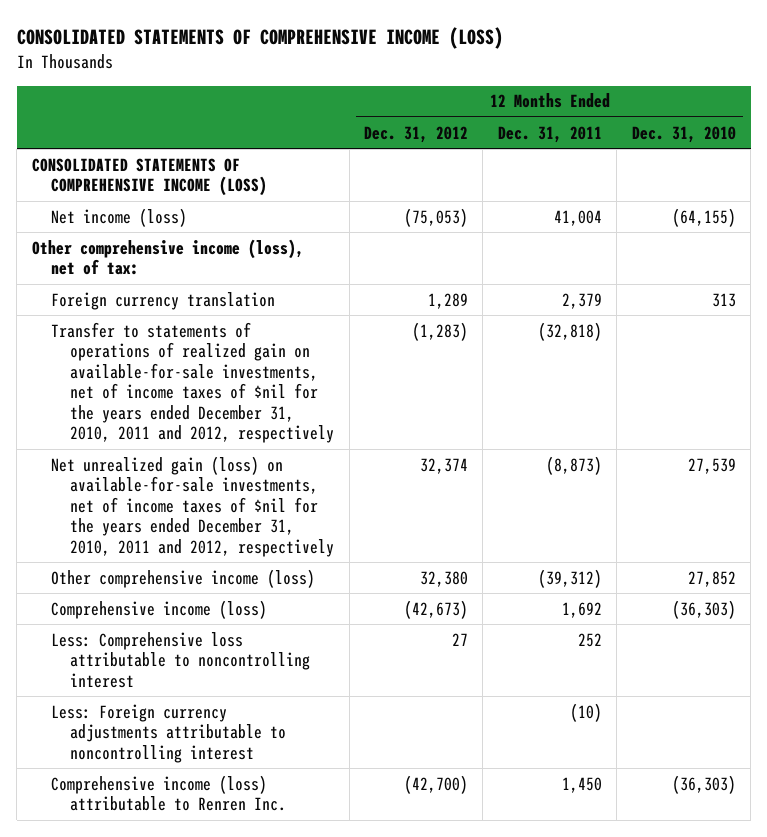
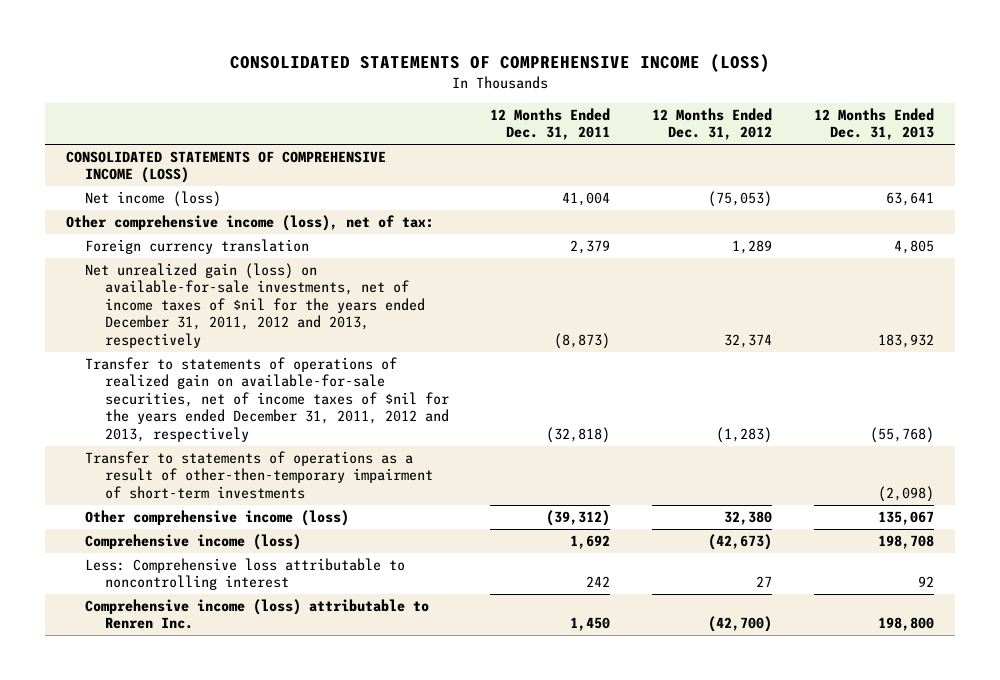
- | 12 Months Ended Dec. 31, 2012 | 12 Months Ended Dec. 31, 2011 | 12 Months Ended Dec. 31, 2010
+ | 12 Months Ended Dec. 31, 2011 | 12 Months Ended Dec. 31, 2012 | 12 Months Ended Dec. 31, 2013
- Transfer to statements of operations of realized gain on available-for-sale investments, net of income taxes of $nil for the years ended December 31, 2010, 2011 and 2012, respectively | (1,283) | (32,818) |
- Net unrealized gain (loss) on available-for-sale investments, net of income taxes of $nil for the years ended December 31, 2010, 2011 and 2012, respectively | 32,374 | (8,873) | 27,539
+ Net unrealized gain (loss) on available-for-sale investments, net of income taxes of $nil for the years ended December 31, 2011, 2012 and 2013, respectively | (8,873) | 32,374 | 183,932
+ Transfer to statements of operations of realized gain on available-for-sale securities, net of income taxes of $nil for the years ended December 31, 2011, 2012 and 2013, respectively | (32,818) | (1,283) | (55,768)
+ Transfer to statements of operations as a result of other-then-temporary impairment of short-term investments | | | (2,098)
- Less: Comprehensive loss attributable to noncontrolling interest | 27 | 252 |
- Less: Foreign currency adjustments attributable to noncontrolling interest | | (10) |
+ Less: Comprehensive loss attributable to noncontrolling interest | 242 | 27 | 92

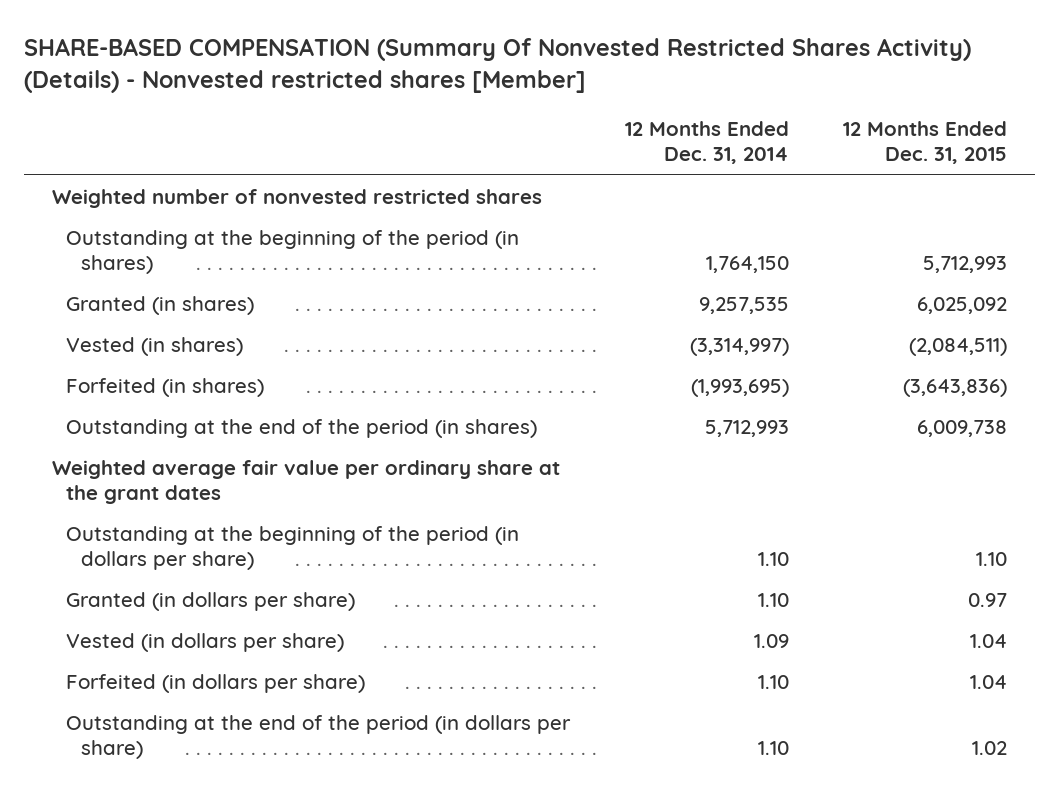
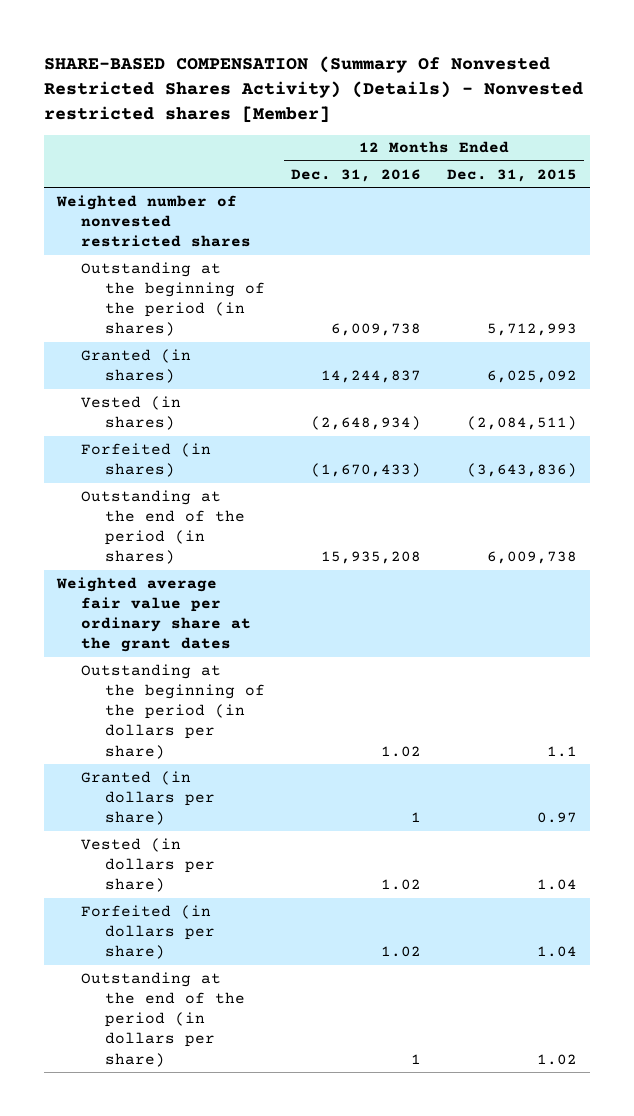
- | 12 Months Ended Dec. 31, 2014 | 12 Months Ended Dec. 31, 2015
+ | 12 Months Ended Dec. 31, 2016 | 12 Months Ended Dec. 31, 2015
- Outstanding at the beginning of the period (in dollars per share) | 1.10 | 1.10
+ Outstanding at the beginning of the period (in dollars per share) | 1.02 | 1.1

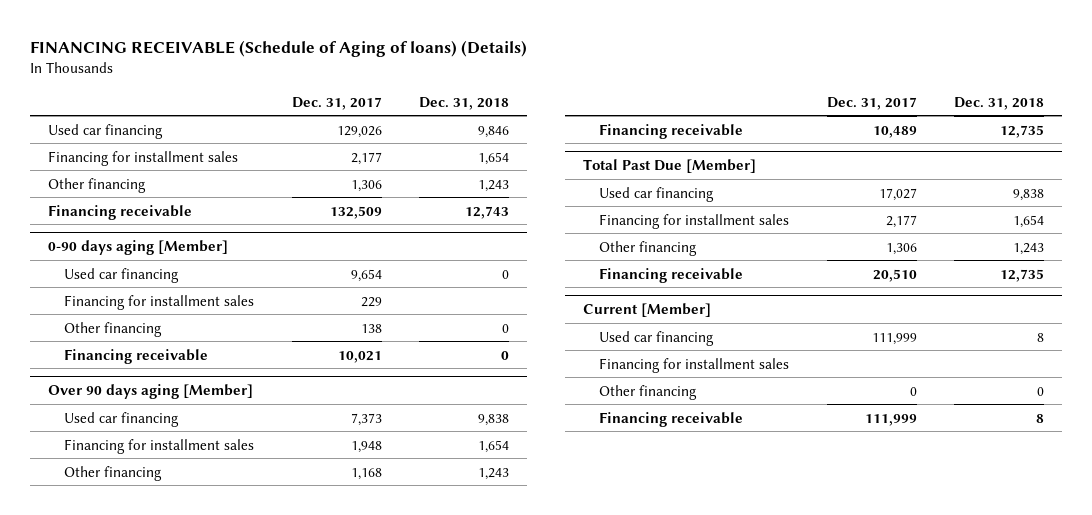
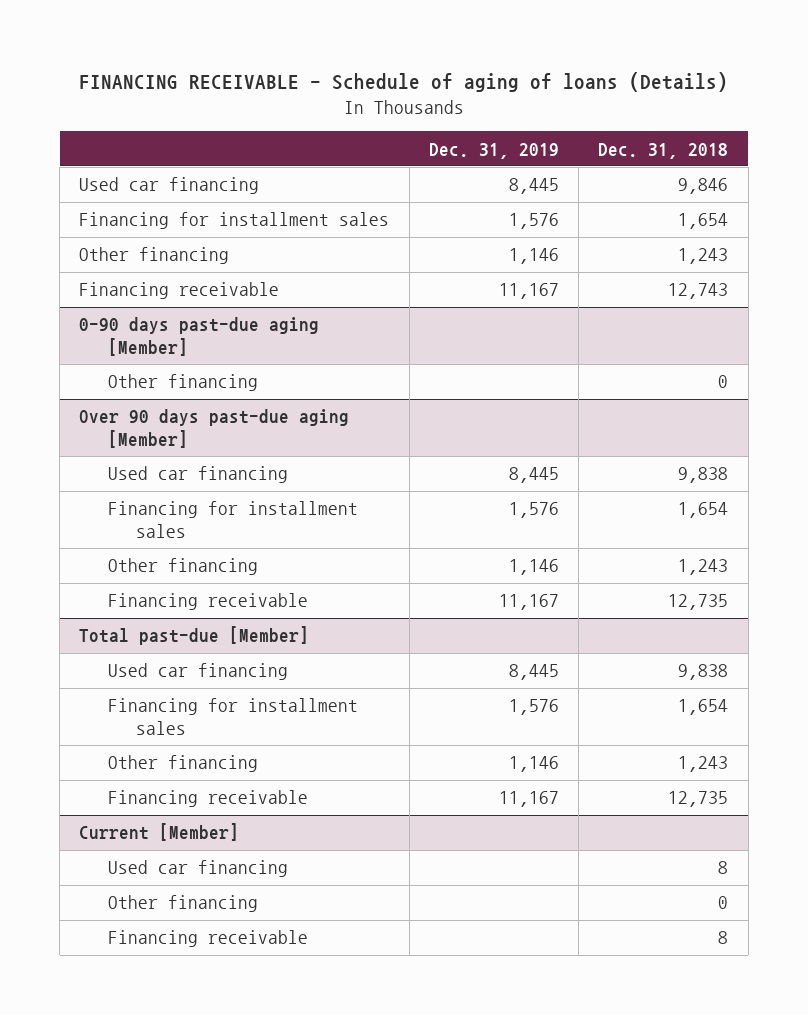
- FINANCING RECEIVABLE (Schedule of Aging of loans) (Details)
+ FINANCING RECEIVABLE - Schedule of aging of loans (Details)
- | Dec. 31, 2017 | Dec. 31, 2018
+ | Dec. 31, 2019 | Dec. 31, 2018
- 0-90 days aging [Member]
- Used car financing | 9,654 | 0
- Financing for installment sales | 229 |
+ 0-90 days past-due aging [Member]
- Financing receivable | 10,021 | 0
- Over 90 days aging [Member]
+ Over 90 days past-due aging [Member]
- Total Past Due [Member]
+ Total past-due [Member]
@ Current [Member]
- Financing for installment sales

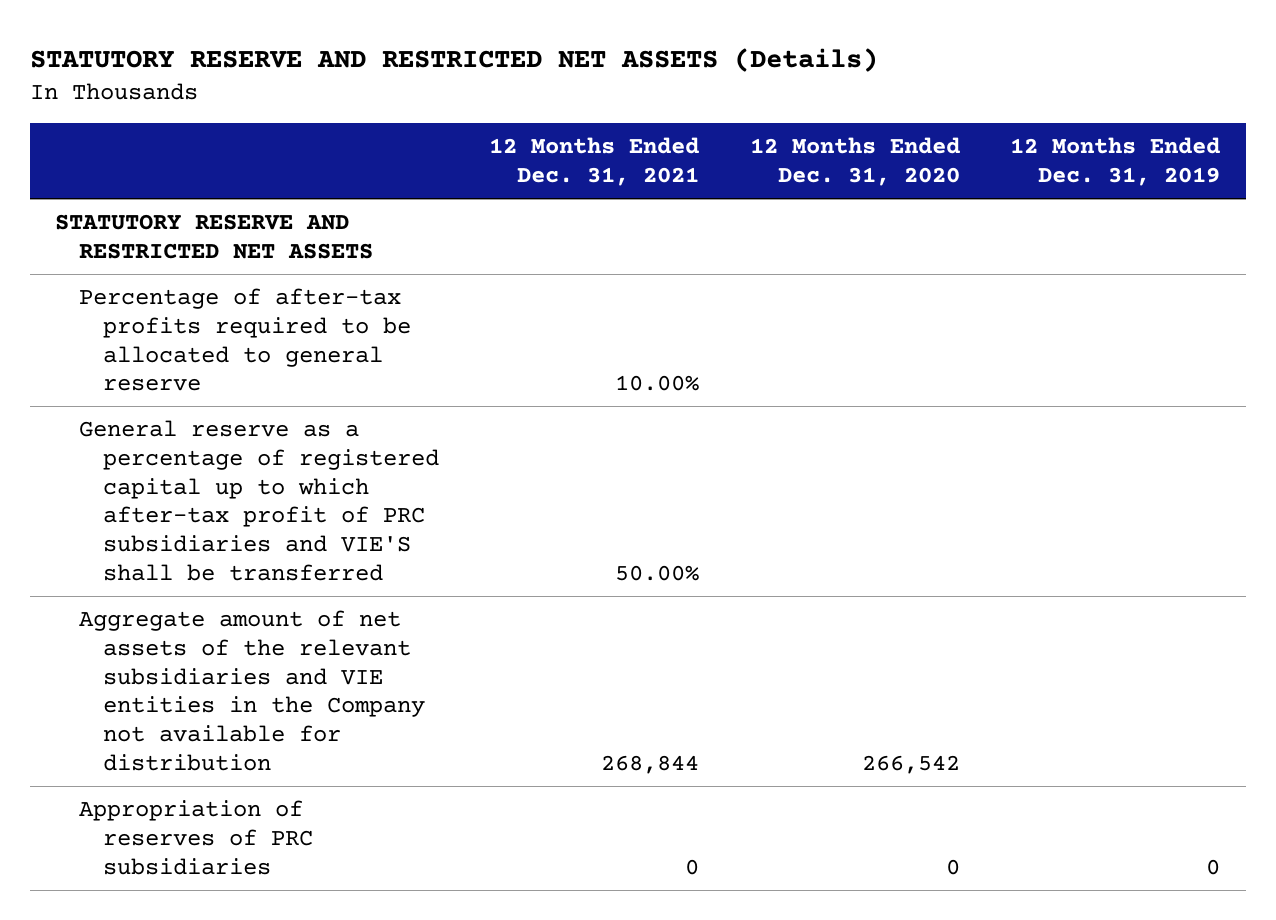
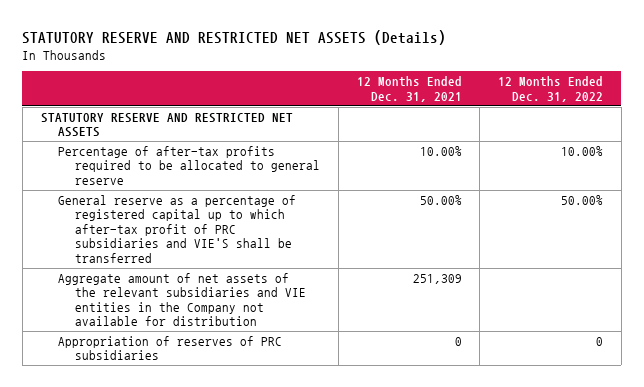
- | 12 Months Ended Dec. 31, 2021 | 12 Months Ended Dec. 31, 2020 | 12 Months Ended Dec. 31, 2019
+ | 12 Months Ended Dec. 31, 2021 | 12 Months Ended Dec. 31, 2022
- Aggregate amount of net assets of the relevant subsidiaries and VIE entities in the Company not available for distribution | 268,844 | 266,542 |
+ Aggregate amount of net assets of the relevant subsidiaries and VIE entities in the Company not available for distribution | 251,309 |

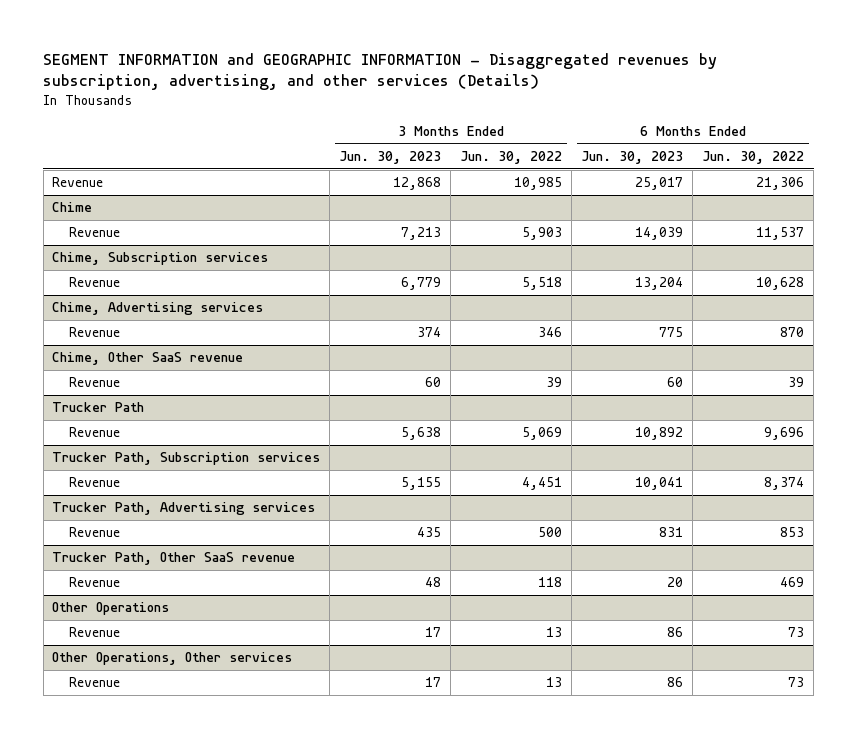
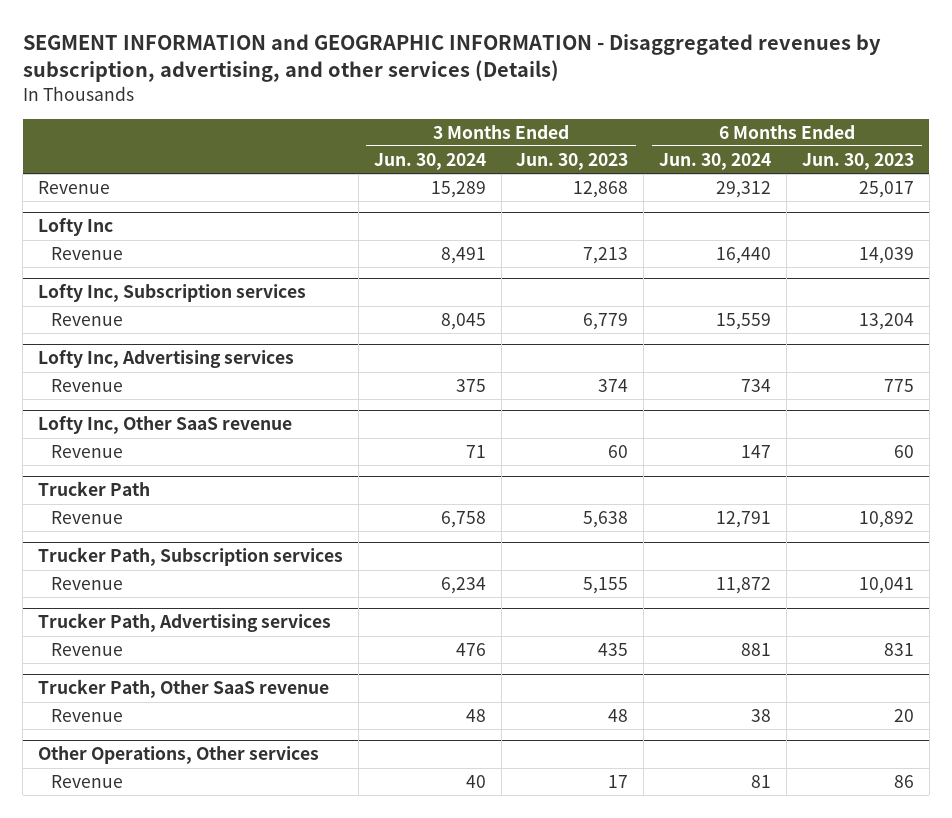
- | 3 Months Ended Jun. 30, 2023 | 3 Months Ended Jun. 30, 2022 | 6 Months Ended Jun. 30, 2023 | 6 Months Ended Jun. 30, 2022
+ | 3 Months Ended Jun. 30, 2024 | 3 Months Ended Jun. 30, 2023 | 6 Months Ended Jun. 30, 2024 | 6 Months Ended Jun. 30, 2023
- Chime
+ Lofty Inc
- Chime, Subscription services
+ Lofty Inc, Subscription services
- Chime, Advertising services
+ Lofty Inc, Advertising services
- Chime, Other SaaS revenue
+ Lofty Inc, Other SaaS revenue
- Other Operations
- Revenue | 17 | 13 | 86 | 73

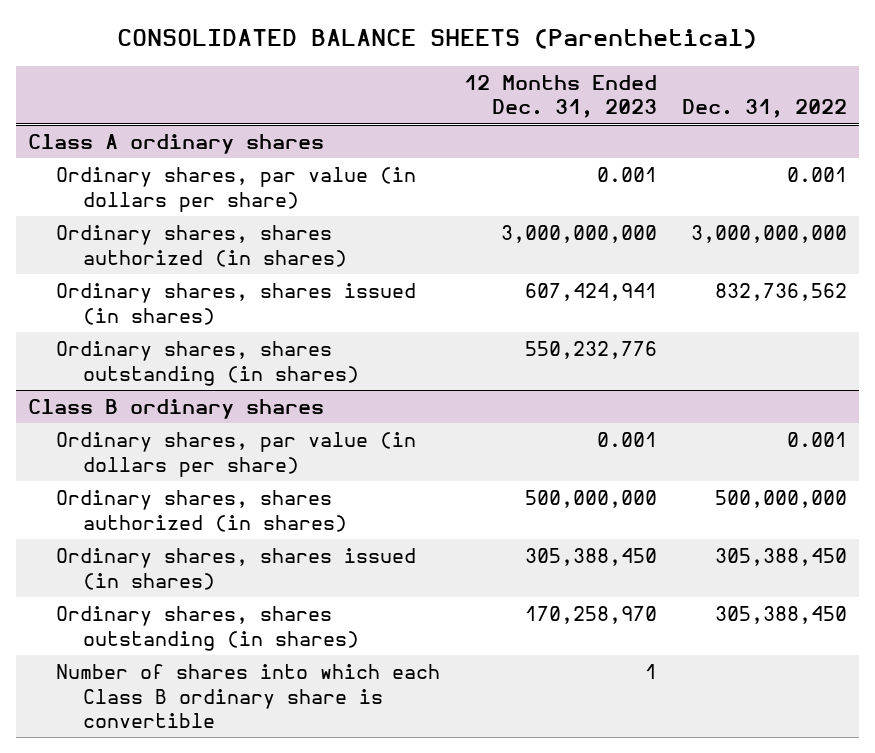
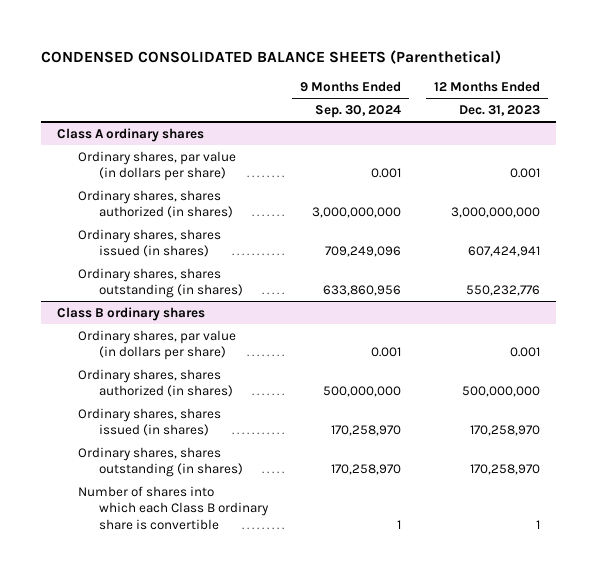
- CONSOLIDATED BALANCE SHEETS (Parenthetical)
+ CONDENSED CONSOLIDATED BALANCE SHEETS (Parenthetical)
- | 12 Months Ended Dec. 31, 2023 | Dec. 31, 2022
+ | 9 Months Ended Sep. 30, 2024 | 12 Months Ended Dec. 31, 2023
@ Class B ordinary shares
- Ordinary shares, shares issued (in shares) | 305,388,450 | 305,388,450
+ Ordinary shares, shares issued (in shares) | 170,258,970 | 170,258,970

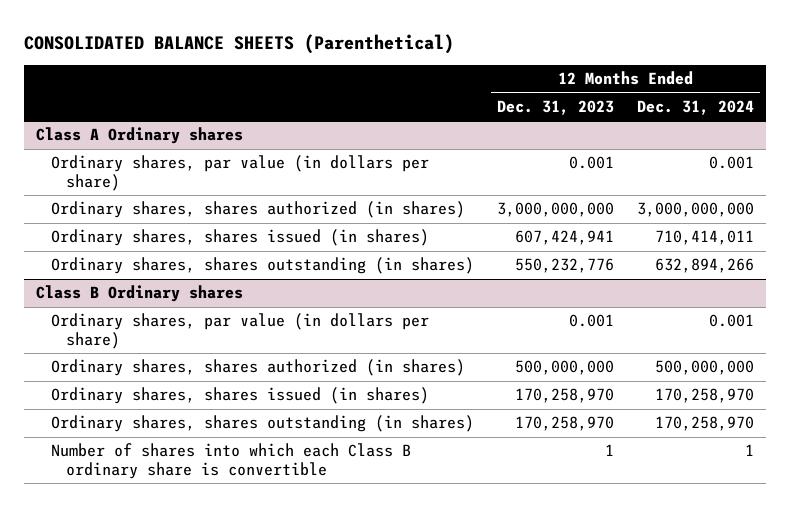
- CONDENSED CONSOLIDATED BALANCE SHEETS (Parenthetical)
+ CONSOLIDATED BALANCE SHEETS (Parenthetical)
- | 9 Months Ended Sep. 30, 2024 | 12 Months Ended Dec. 31, 2023
+ | 12 Months Ended Dec. 31, 2023 | 12 Months Ended Dec. 31, 2024
- Class A ordinary shares
+ Class A Ordinary shares
- Class B ordinary shares
+ Class B Ordinary shares

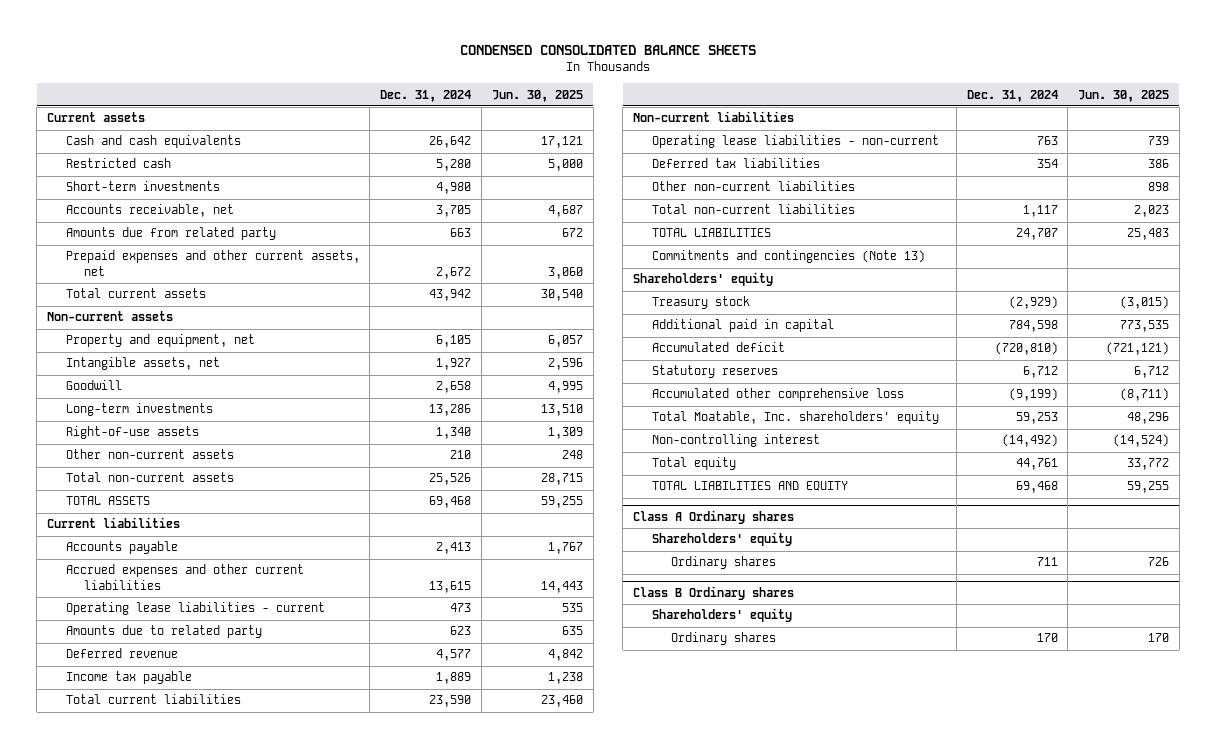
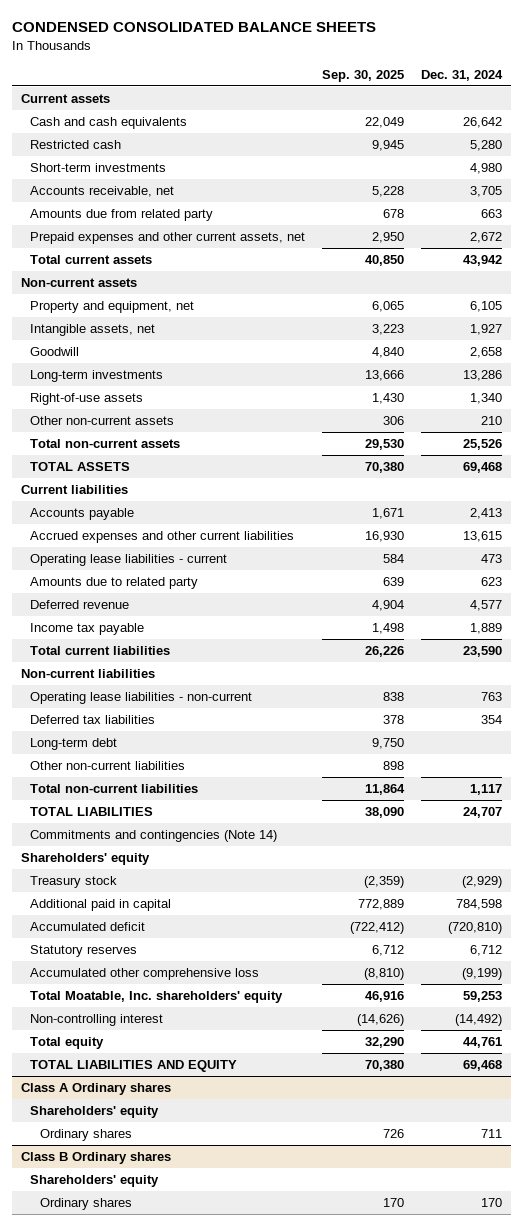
- | Dec. 31, 2024 | Jun. 30, 2025
+ | Sep. 30, 2025 | Dec. 31, 2024
+ Long-term debt | 9,750 |
- Commitments and contingencies (Note 13)
+ Commitments and contingencies (Note 14)

